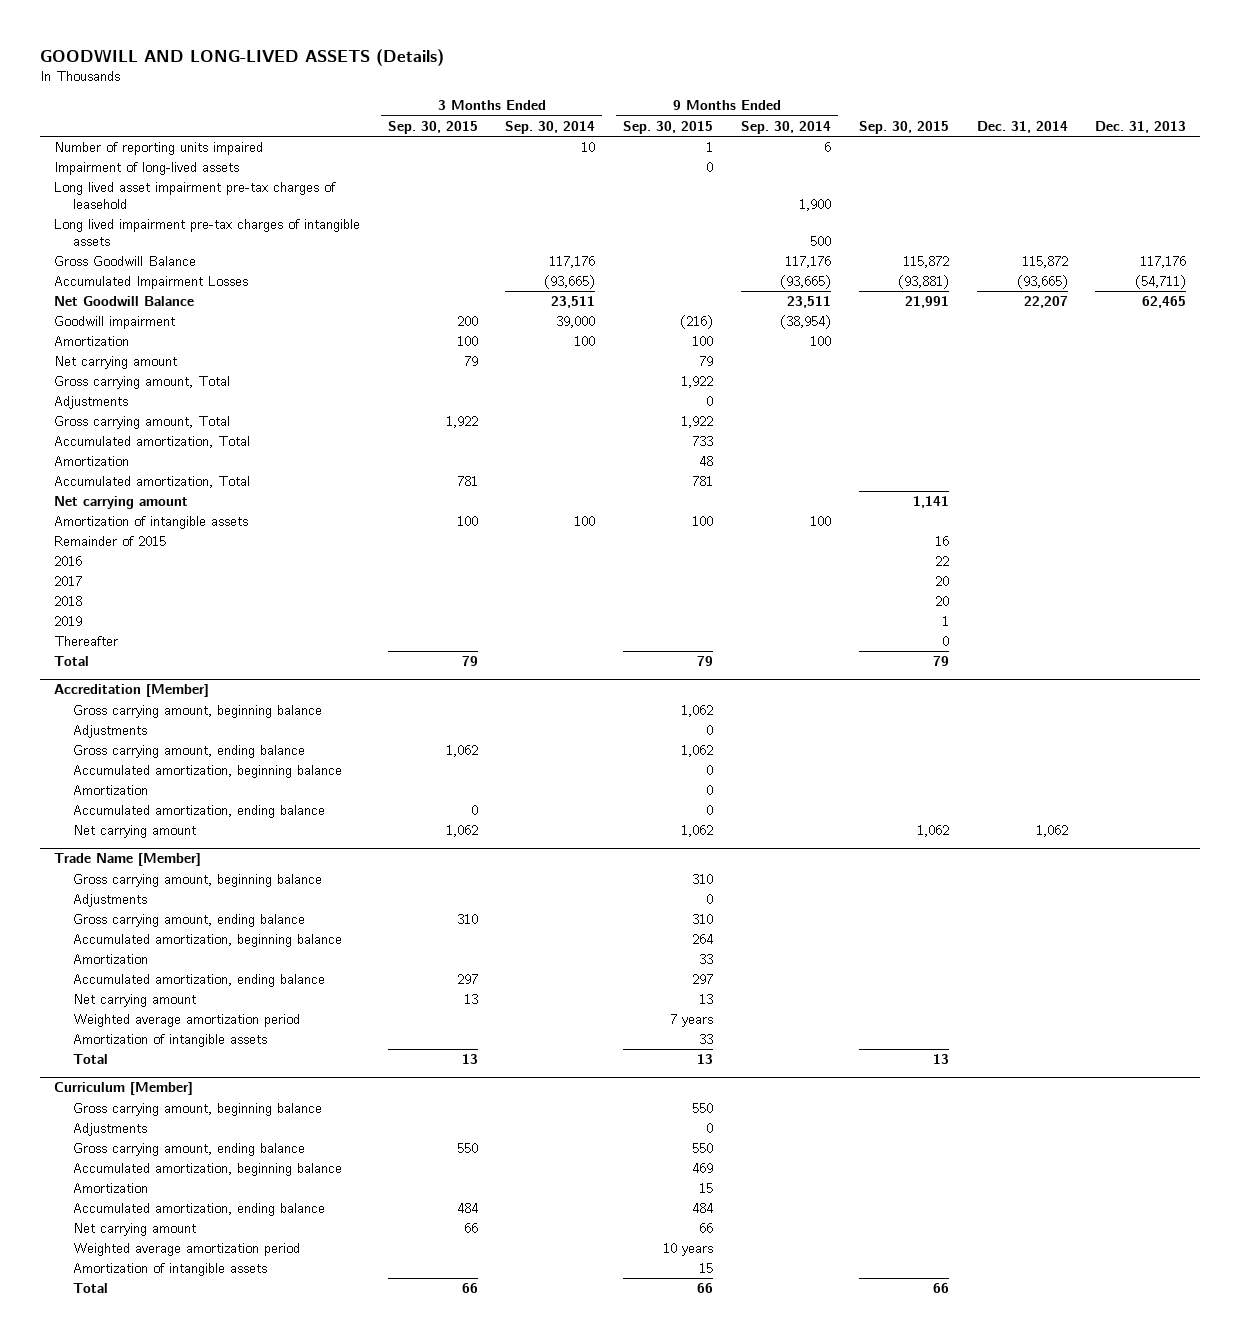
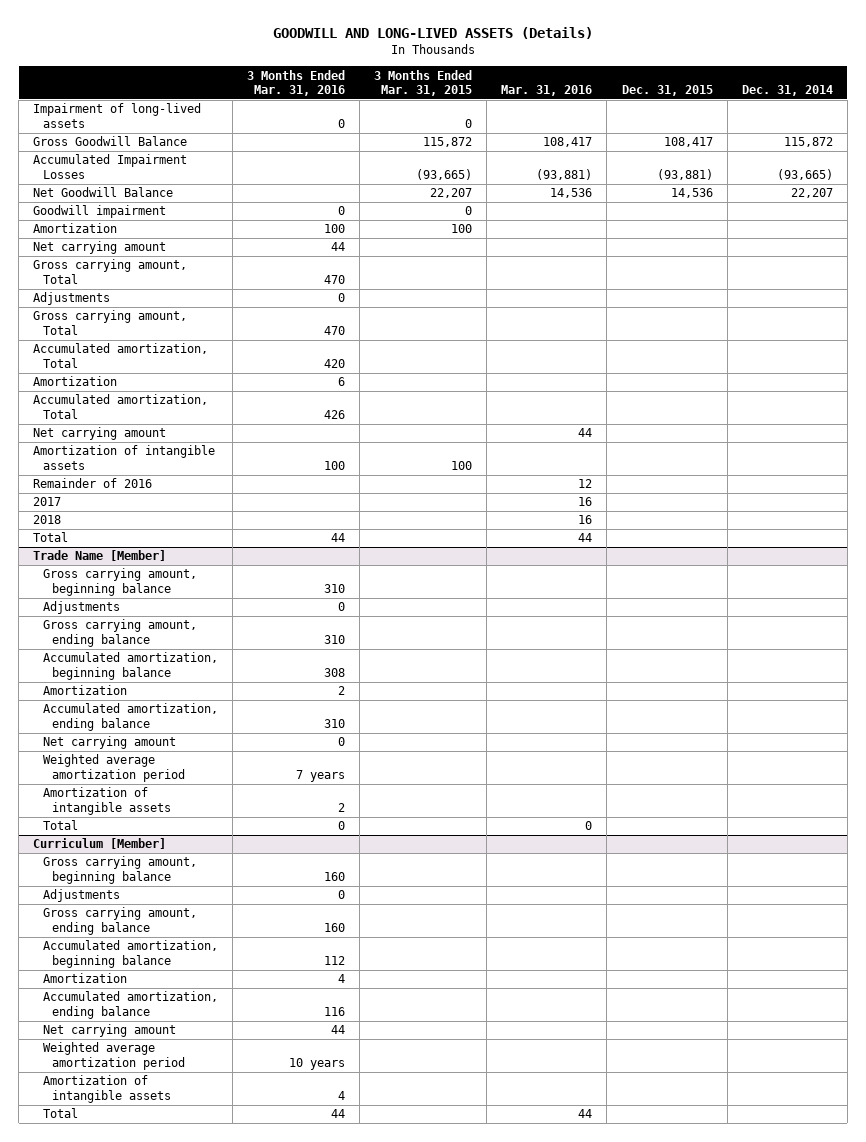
- | 3 Months Ended Sep. 30, 2015 | 3 Months Ended Sep. 30, 2014 | 9 Months Ended Sep. 30, 2015 | 9 Months Ended Sep. 30, 2014 | Sep. 30, 2015 | Dec. 31, 2014 | Dec. 31, 2013
+ | 3 Months Ended Mar. 31, 2016 | 3 Months Ended Mar. 31, 2015 | Mar. 31, 2016 | Dec. 31, 2015 | Dec. 31, 2014
- Number of reporting units impaired | | 10 | 1 | 6 | | |
- Long lived asset impairment pre-tax charges of leasehold | | | | 1,900 | | |
- Long lived impairment pre-tax charges of intangible assets | | | | 500 | | |
- Remainder of 2015 | | | | | 16 | |
- 2016 | | | | | 22 | |
+ Remainder of 2016 | | | 12 | |
- 2019 | | | | | 1 | |
- Thereafter | | | | | 0 | |
- Accreditation [Member]
- Gross carrying amount, beginning balance | | | 1,062 | | | |
- Adjustments | | | 0 | | | |
- Gross carrying amount, ending balance | 1,062 | | 1,062 | | | |
- Accumulated amortization, beginning balance | | | 0 | | | |
- Amortization | | | 0 | | | |
- Accumulated amortization, ending balance | 0 | | 0 | | | |
- Net carrying amount | 1,062 | | 1,062 | | 1,062 | 1,062 |

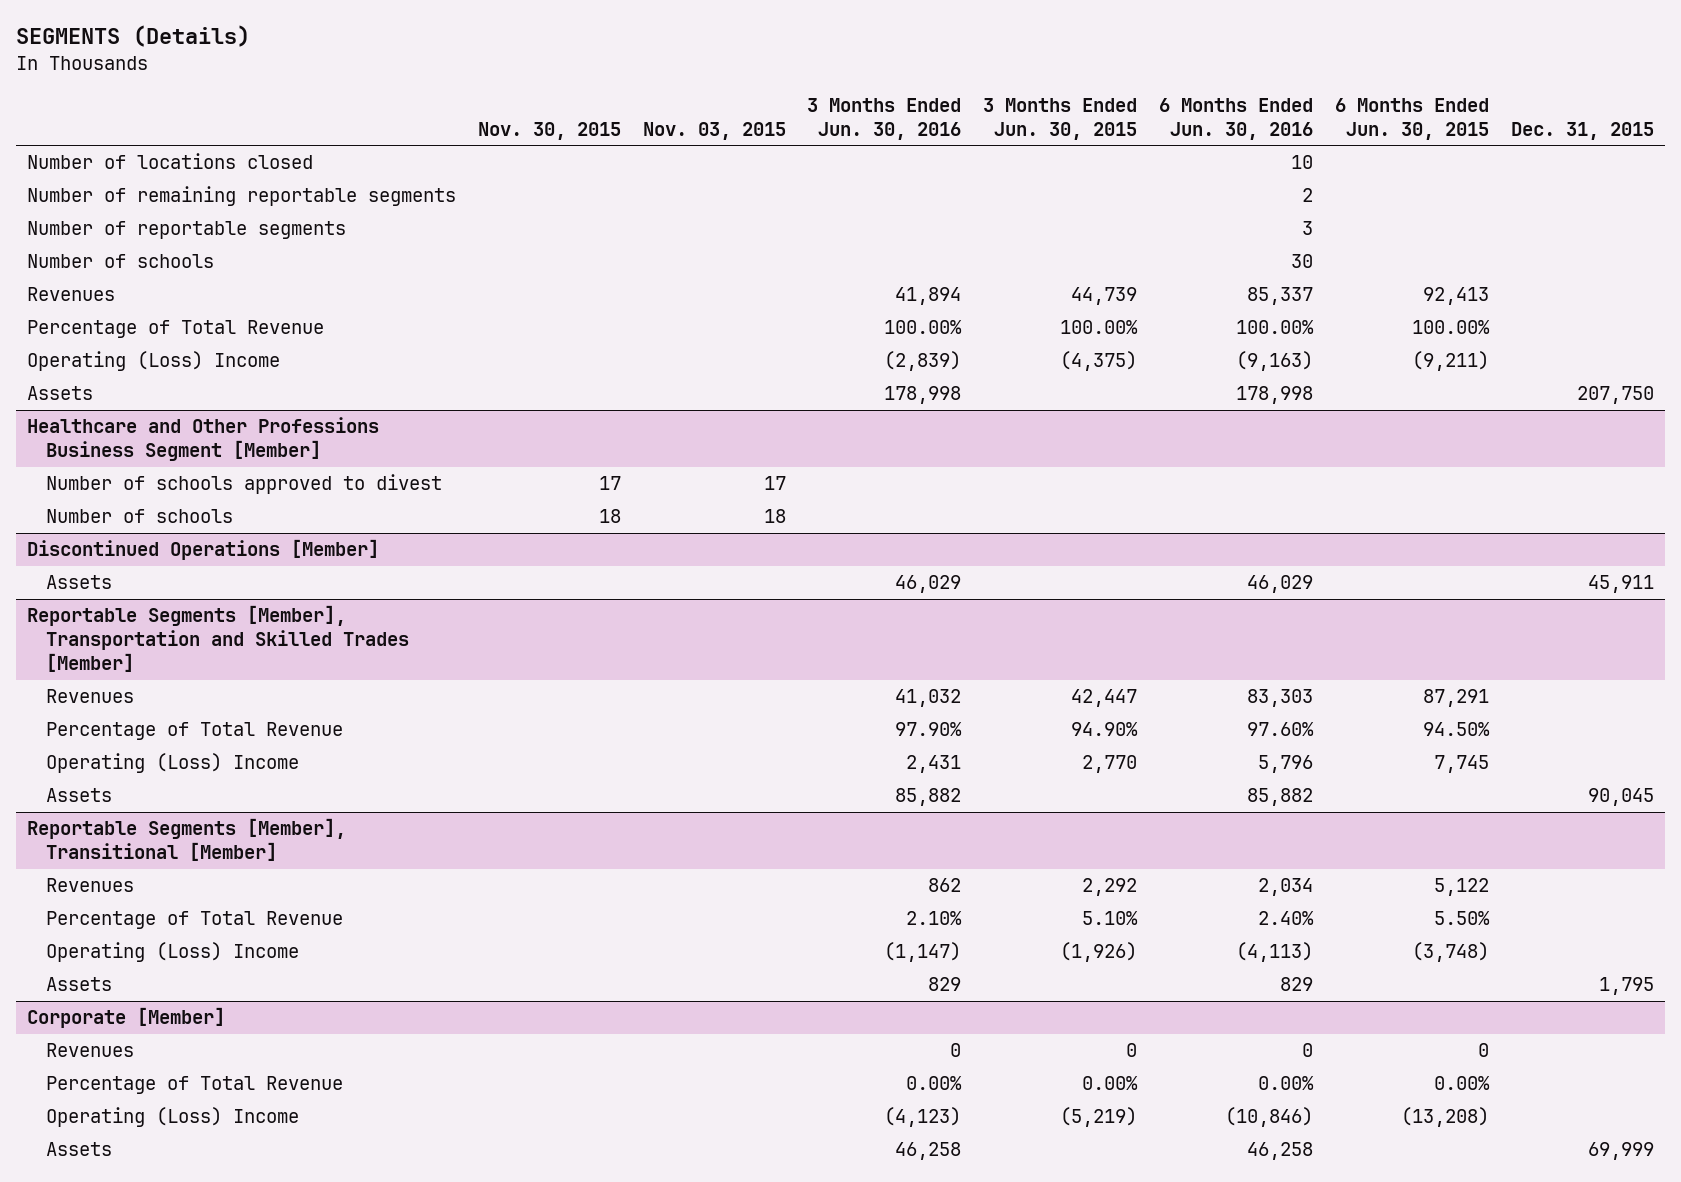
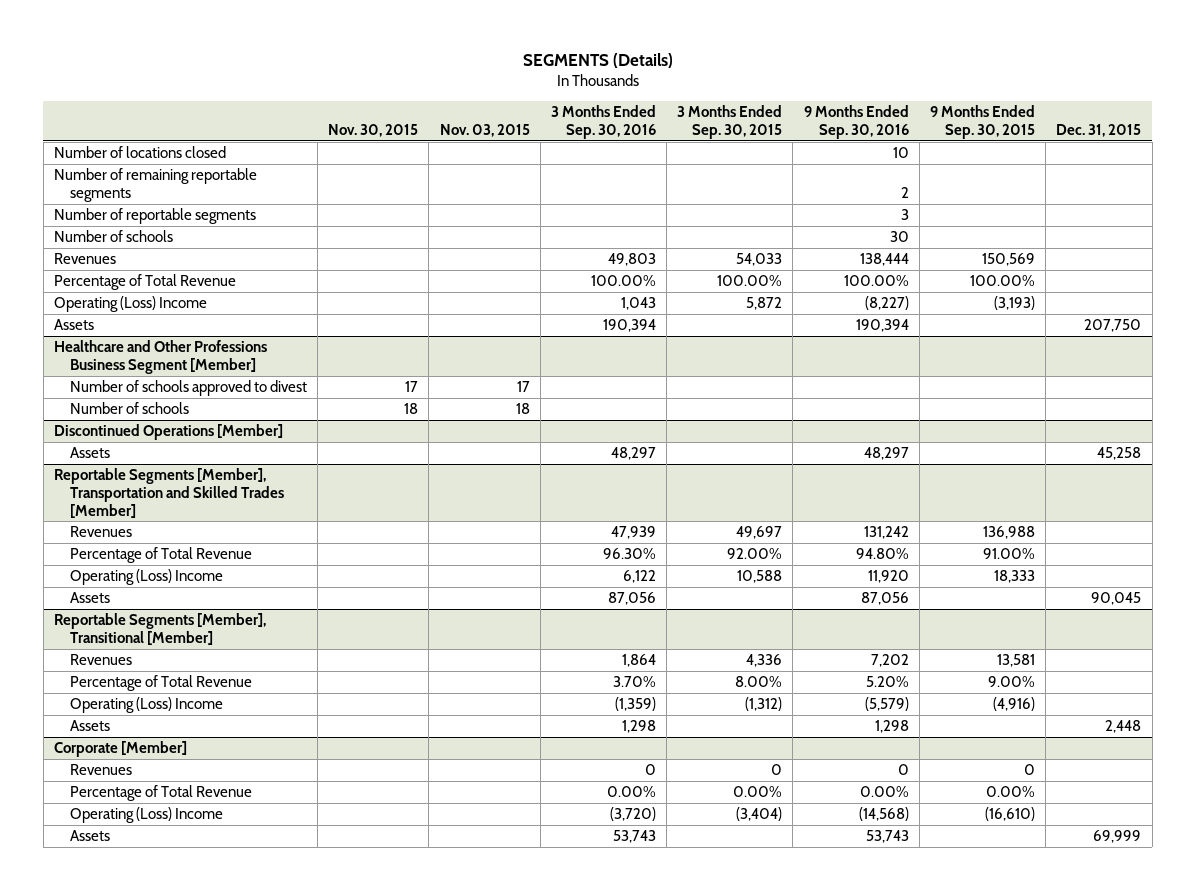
- | Nov. 30, 2015 | Nov. 03, 2015 | 3 Months Ended Jun. 30, 2016 | 3 Months Ended Jun. 30, 2015 | 6 Months Ended Jun. 30, 2016 | 6 Months Ended Jun. 30, 2015 | Dec. 31, 2015
+ | Nov. 30, 2015 | Nov. 03, 2015 | 3 Months Ended Sep. 30, 2016 | 3 Months Ended Sep. 30, 2015 | 9 Months Ended Sep. 30, 2016 | 9 Months Ended Sep. 30, 2015 | Dec. 31, 2015
@ Discontinued Operations [Member]
- Assets | | | 46,029 | | 46,029 | | 45,911
+ Assets | | | 48,297 | | 48,297 | | 45,258
@ Reportable Segments [Member], Transitional [Member]
- Assets | | | 829 | | 829 | | 1,795
+ Assets | | | 1,298 | | 1,298 | | 2,448

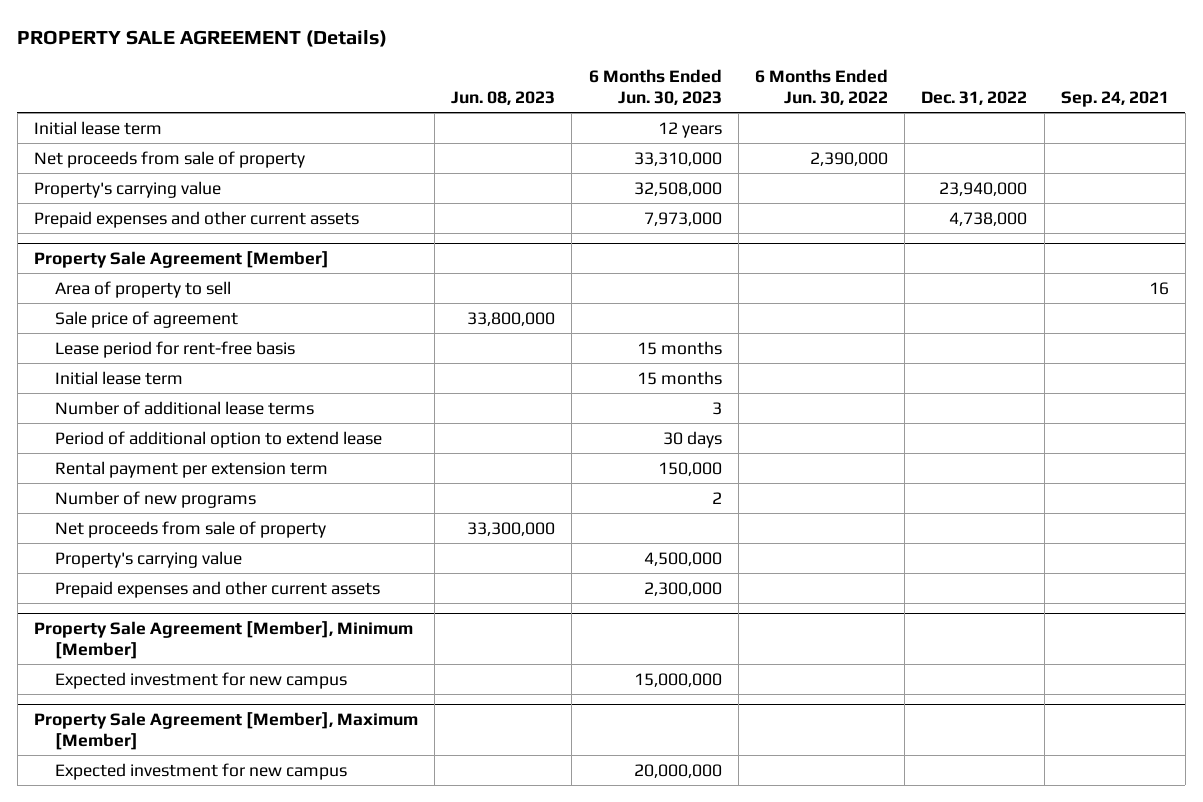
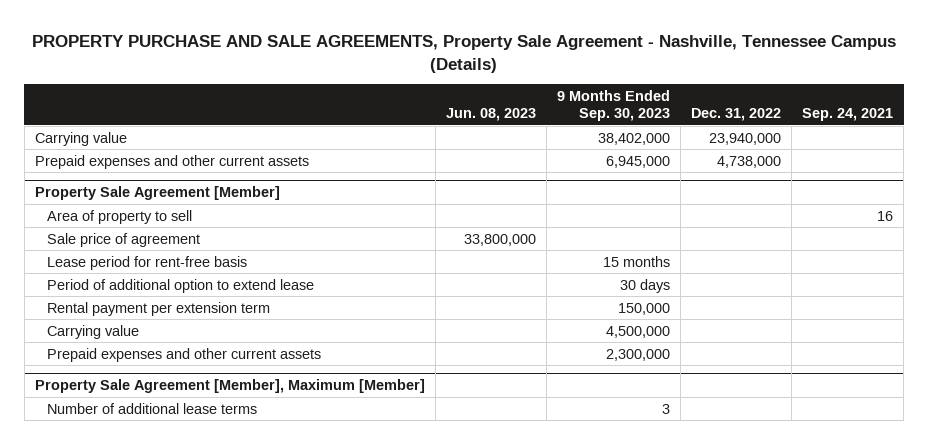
- PROPERTY SALE AGREEMENT (Details)
+ PROPERTY PURCHASE AND SALE AGREEMENTS, Property Sale Agreement - Nashville, Tennessee Campus (Details)
- | Jun. 08, 2023 | 6 Months Ended Jun. 30, 2023 | 6 Months Ended Jun. 30, 2022 | Dec. 31, 2022 | Sep. 24, 2021
+ | Jun. 08, 2023 | 9 Months Ended Sep. 30, 2023 | Dec. 31, 2022 | Sep. 24, 2021
- Initial lease term | | 12 years | | |
- Net proceeds from sale of property | | 33,310,000 | 2,390,000 | |
- Property's carrying value | | 32,508,000 | | 23,940,000 |
+ Carrying value | | 38,402,000 | 23,940,000 |
@ Property Sale Agreement [Member]
- Initial lease term | | 15 months | | |
- Number of additional lease terms | | 3 | | |
- Number of new programs | | 2 | | |
- Net proceeds from sale of property | 33,300,000 | | | |
- Property's carrying value | | 4,500,000 | | |
+ Carrying value | | 4,500,000 | |
- Property Sale Agreement [Member], Minimum [Member]
- Expected investment for new campus | | 15,000,000 | | |
@ Property Sale Agreement [Member], Maximum [Member]
- Expected investment for new campus | | 20,000,000 | | |
+ Number of additional lease terms | | 3 | |

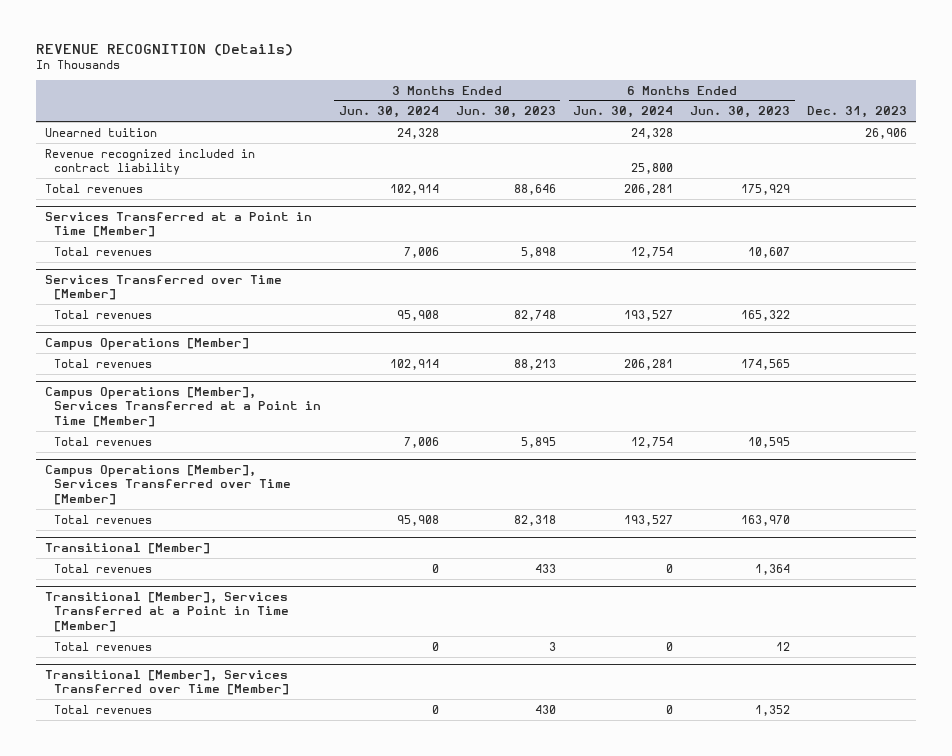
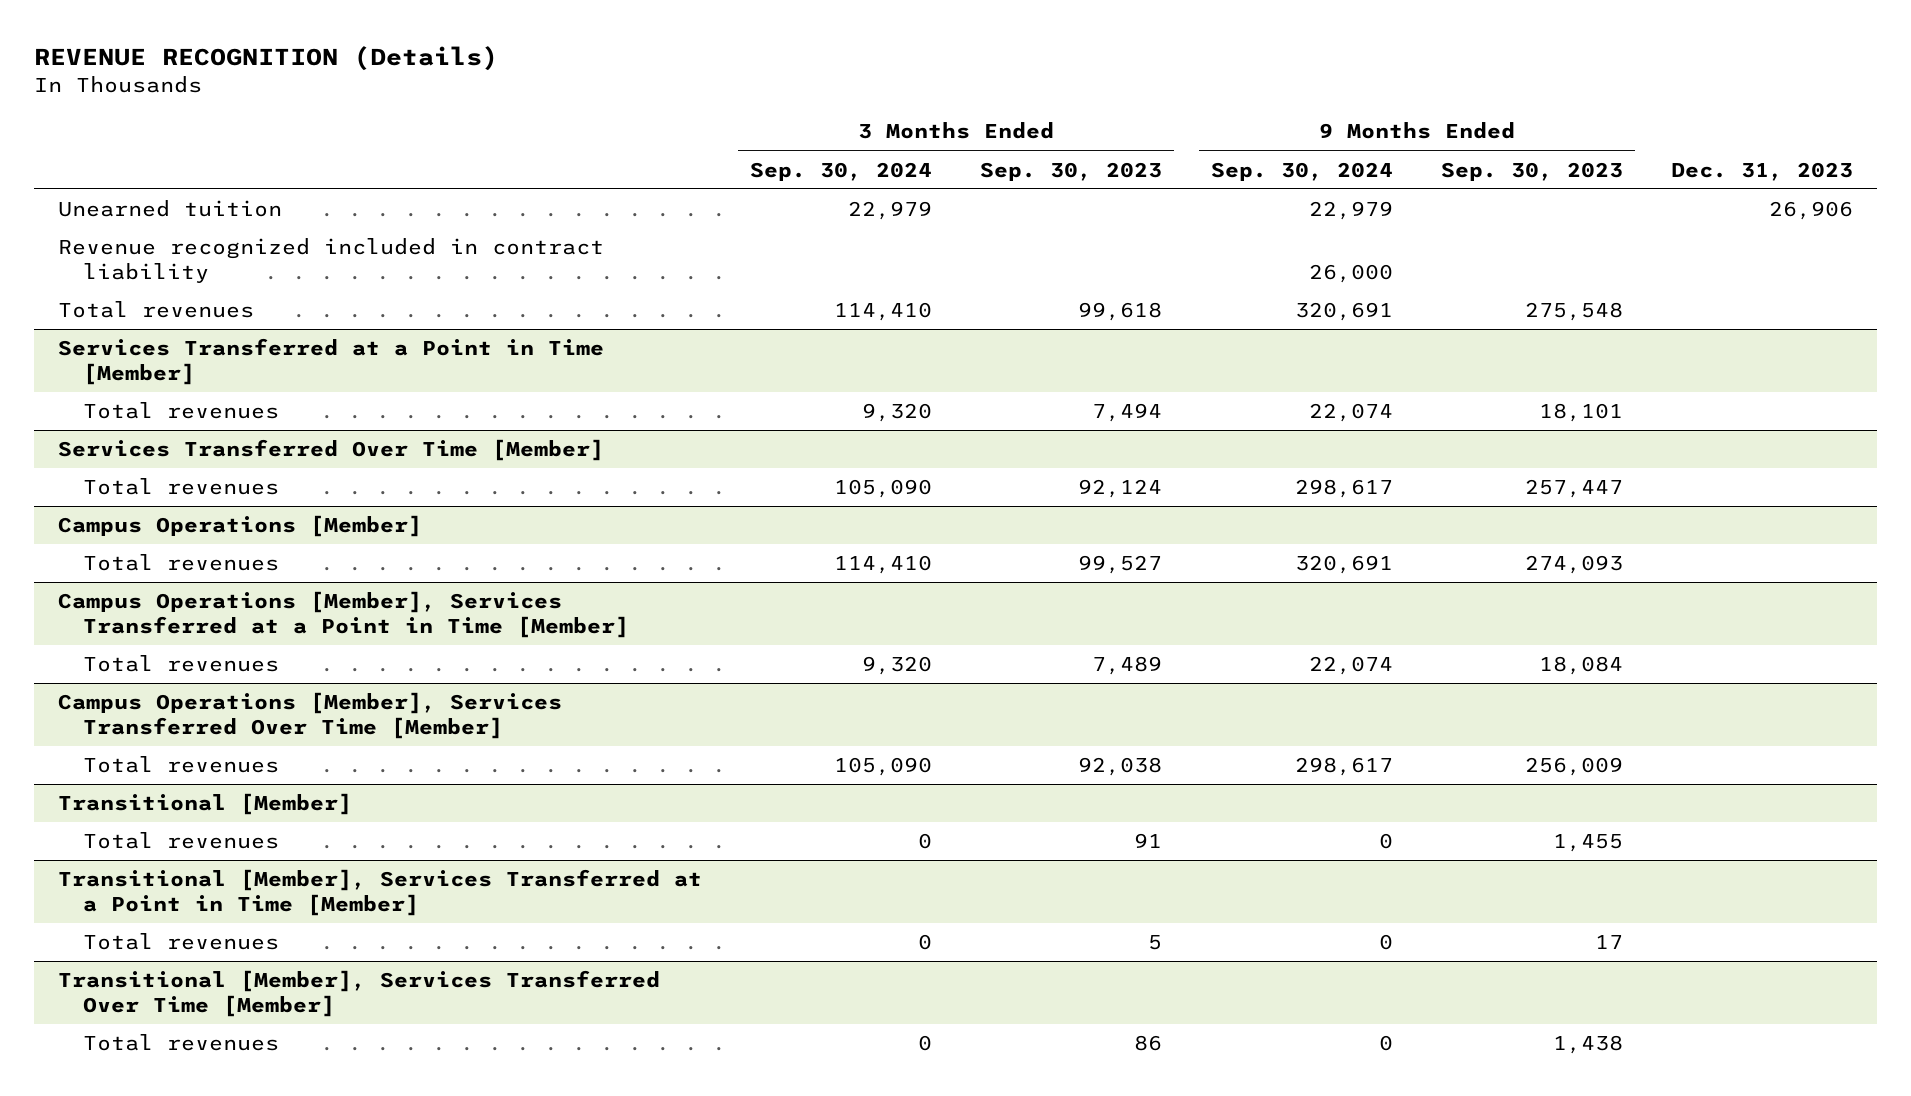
- | 3 Months Ended Jun. 30, 2024 | 3 Months Ended Jun. 30, 2023 | 6 Months Ended Jun. 30, 2024 | 6 Months Ended Jun. 30, 2023 | Dec. 31, 2023
+ | 3 Months Ended Sep. 30, 2024 | 3 Months Ended Sep. 30, 2023 | 9 Months Ended Sep. 30, 2024 | 9 Months Ended Sep. 30, 2023 | Dec. 31, 2023
- Services Transferred over Time [Member]
+ Services Transferred Over Time [Member]
- Campus Operations [Member], Services Transferred over Time [Member]
+ Campus Operations [Member], Services Transferred Over Time [Member]
- Transitional [Member], Services Transferred over Time [Member]
+ Transitional [Member], Services Transferred Over Time [Member]

